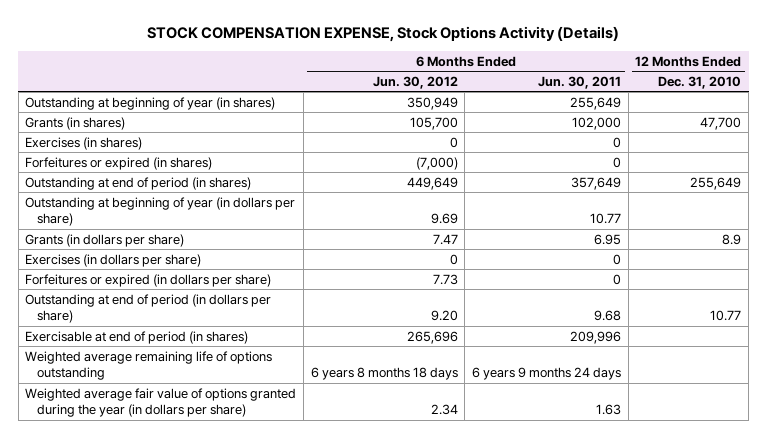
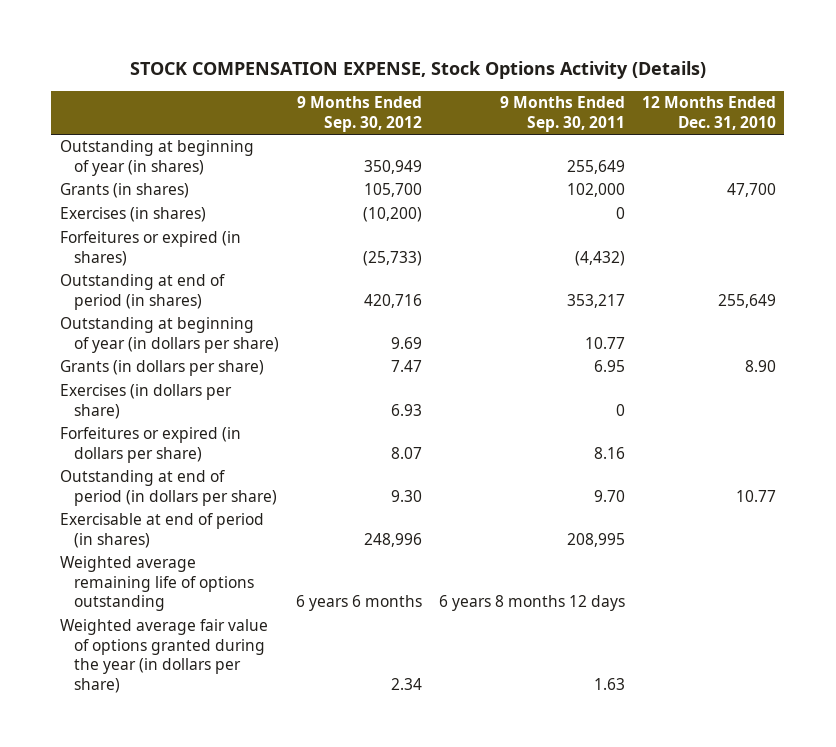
- | 6 Months Ended Jun. 30, 2012 | 6 Months Ended Jun. 30, 2011 | 12 Months Ended Dec. 31, 2010
+ | 9 Months Ended Sep. 30, 2012 | 9 Months Ended Sep. 30, 2011 | 12 Months Ended Dec. 31, 2010
- Grants (in dollars per share) | 7.47 | 6.95 | 8.9
+ Grants (in dollars per share) | 7.47 | 6.95 | 8.90

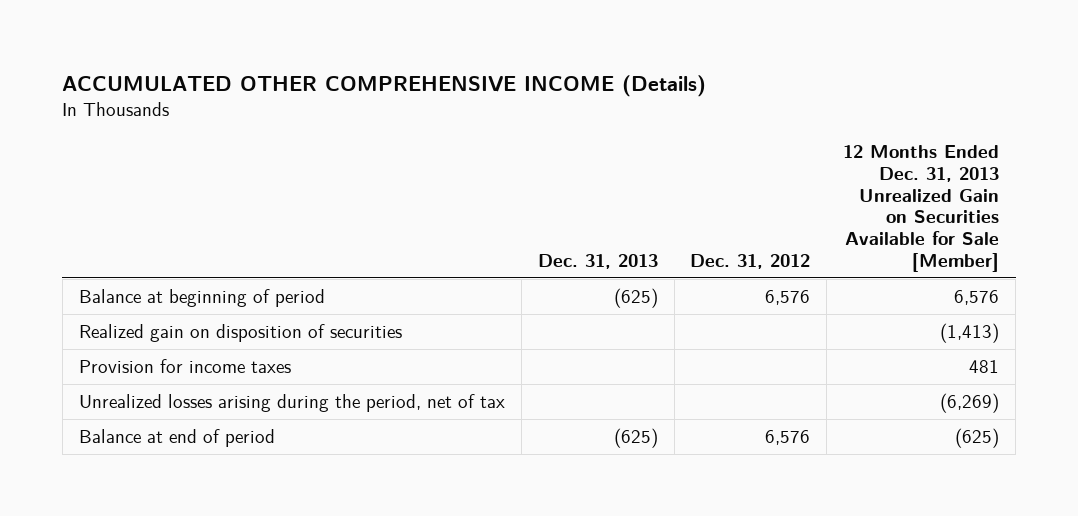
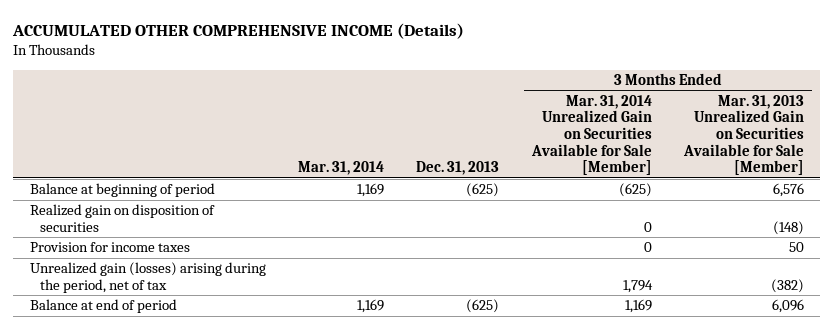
- | Dec. 31, 2013 | Dec. 31, 2012 | 12 Months Ended Dec. 31, 2013 Unrealized Gain on Securities Available for Sale [Member]
+ | Mar. 31, 2014 | Dec. 31, 2013 | 3 Months Ended Mar. 31, 2014 Unrealized Gain on Securities Available for Sale [Member] | 3 Months Ended Mar. 31, 2013 Unrealized Gain on Securities Available for Sale [Member]
- Unrealized losses arising during the period, net of tax | | | (6,269)
+ Unrealized gain (losses) arising during the period, net of tax | | | 1,794 | (382)

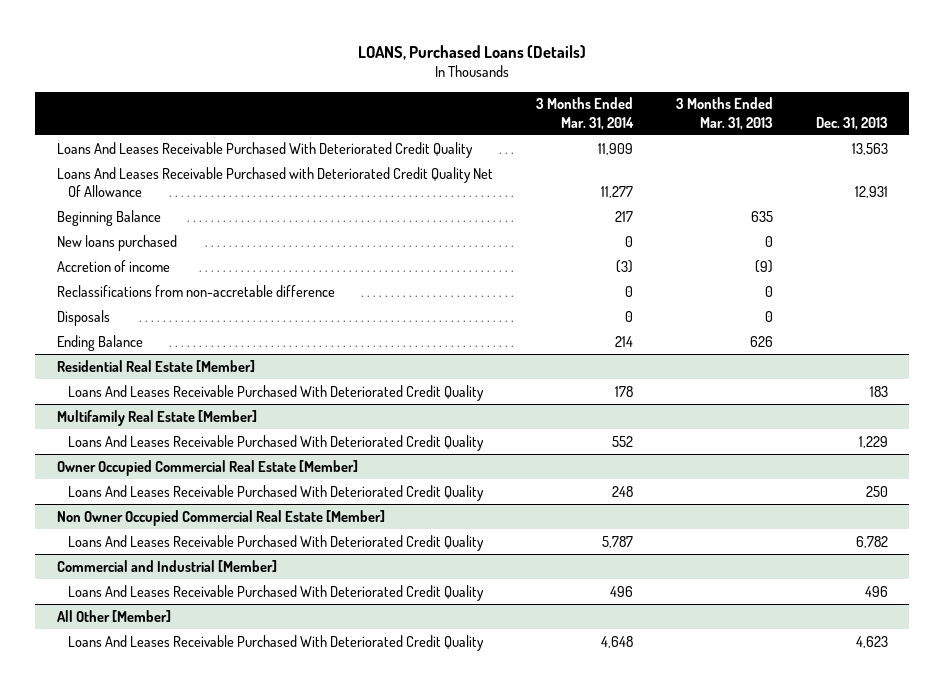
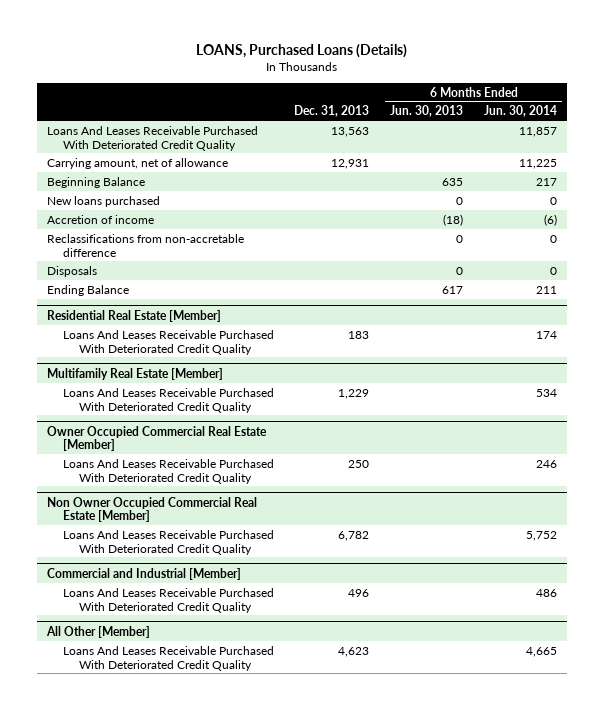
- | 3 Months Ended Mar. 31, 2014 | 3 Months Ended Mar. 31, 2013 | Dec. 31, 2013
+ | Dec. 31, 2013 | 6 Months Ended Jun. 30, 2013 | 6 Months Ended Jun. 30, 2014
- Loans And Leases Receivable Purchased with Deteriorated Credit Quality Net Of Allowance | 11,277 | | 12,931
+ Carrying amount, net of allowance | 12,931 | | 11,225

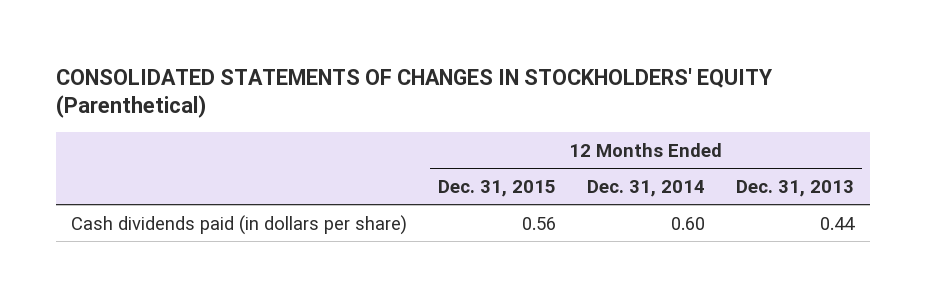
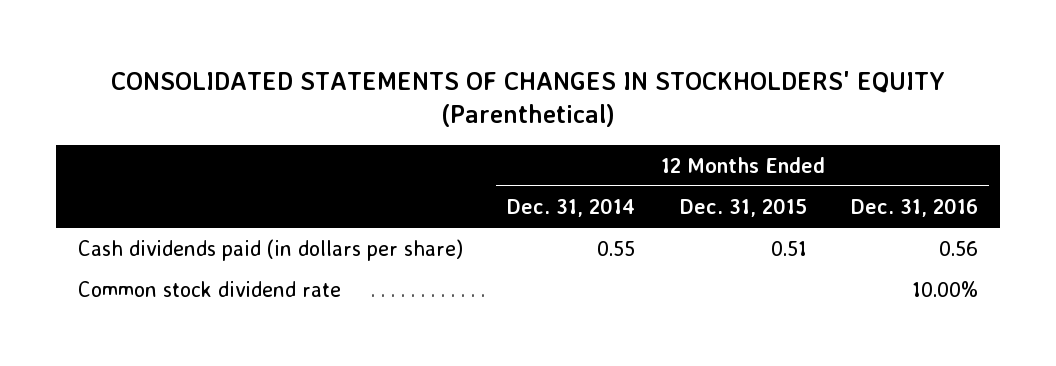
- | 12 Months Ended Dec. 31, 2015 | 12 Months Ended Dec. 31, 2014 | 12 Months Ended Dec. 31, 2013
+ | 12 Months Ended Dec. 31, 2014 | 12 Months Ended Dec. 31, 2015 | 12 Months Ended Dec. 31, 2016
- Cash dividends paid (in dollars per share) | 0.56 | 0.60 | 0.44
+ Cash dividends paid (in dollars per share) | 0.55 | 0.51 | 0.56
+ Common stock dividend rate | | | 10.00%

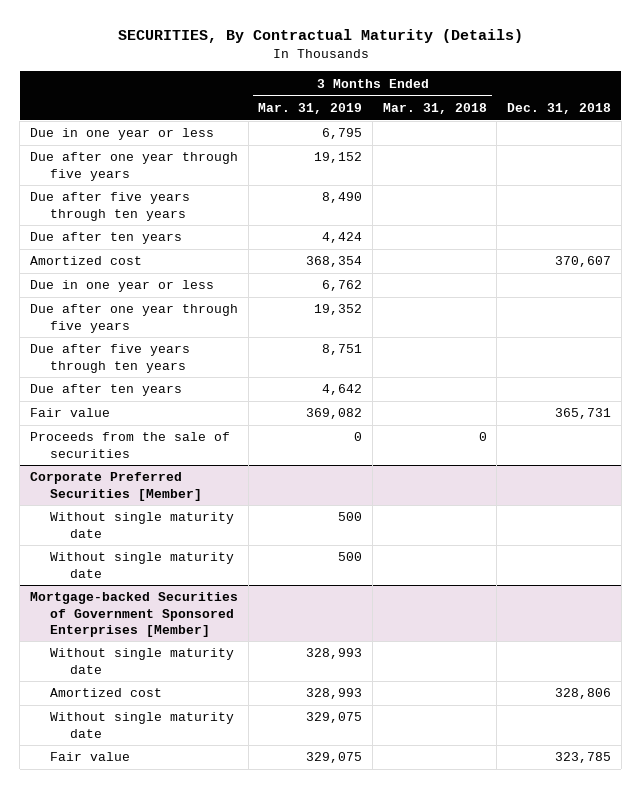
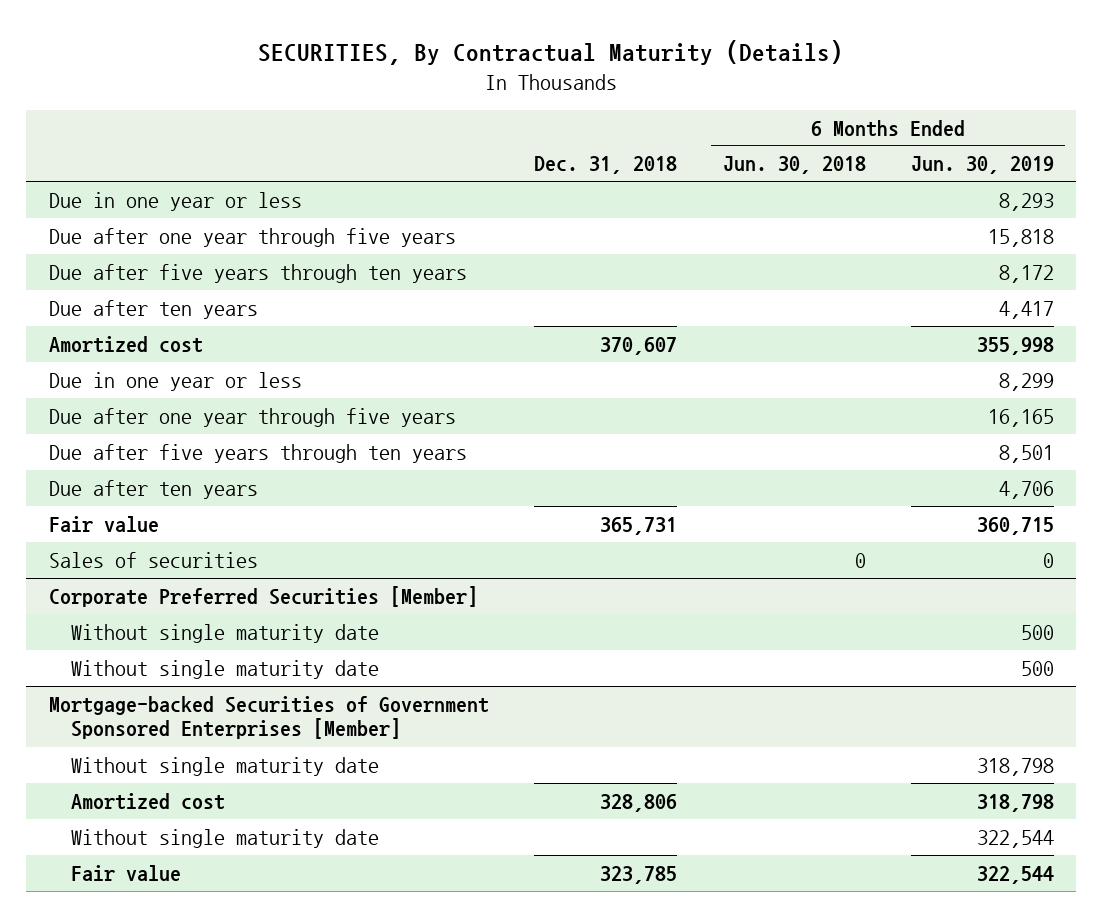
- | 3 Months Ended Mar. 31, 2019 | 3 Months Ended Mar. 31, 2018 | Dec. 31, 2018
+ | Dec. 31, 2018 | 6 Months Ended Jun. 30, 2018 | 6 Months Ended Jun. 30, 2019
- Proceeds from the sale of securities | 0 | 0 |
+ Sales of securities | | 0 | 0

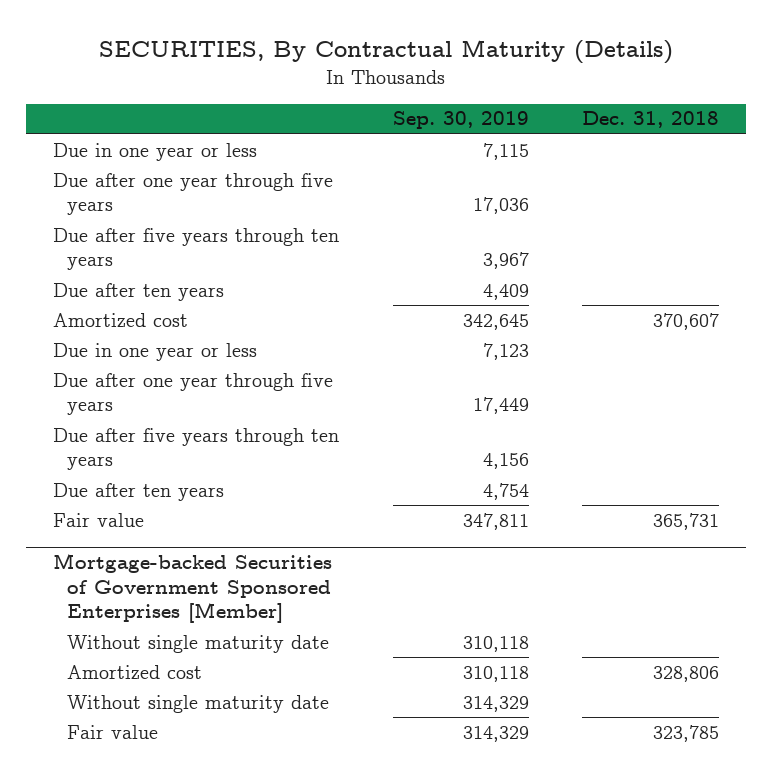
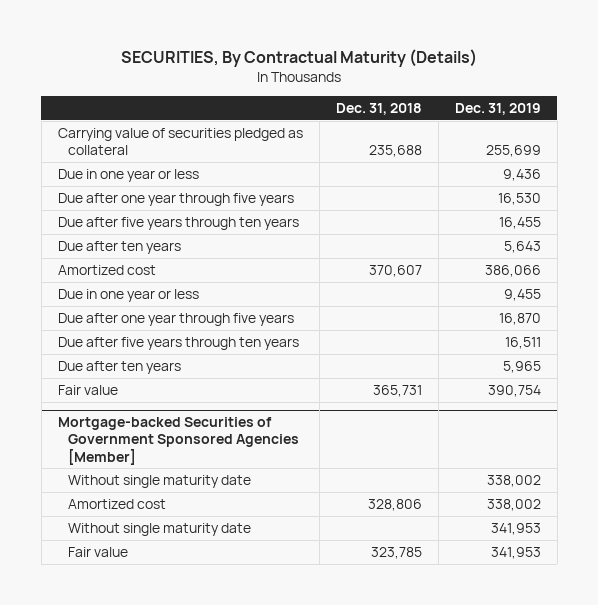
- | Sep. 30, 2019 | Dec. 31, 2018
+ | Dec. 31, 2018 | Dec. 31, 2019
+ Carrying value of securities pledged as collateral | 235,688 | 255,699
- Mortgage-backed Securities of Government Sponsored Enterprises [Member]
+ Mortgage-backed Securities of Government Sponsored Agencies [Member]

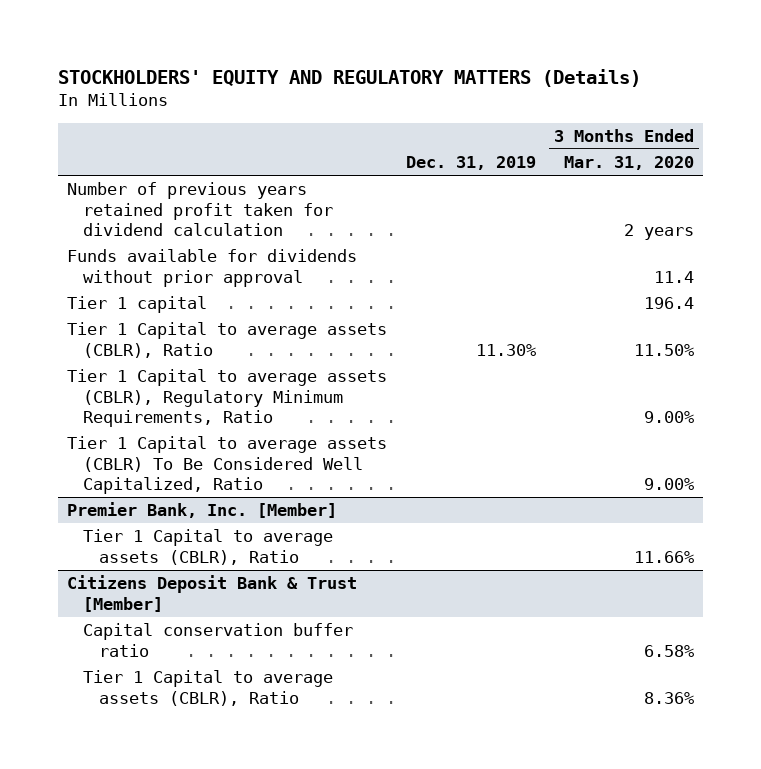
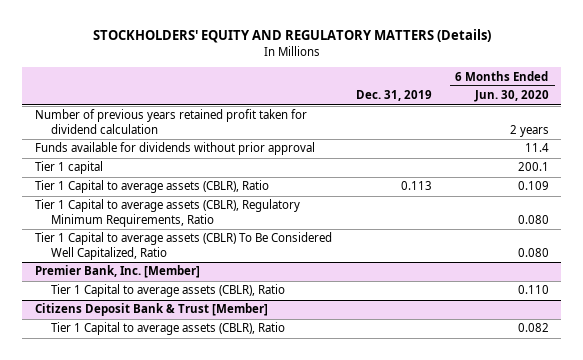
- | Dec. 31, 2019 | 3 Months Ended Mar. 31, 2020
+ | Dec. 31, 2019 | 6 Months Ended Jun. 30, 2020
- Tier 1 Capital to average assets (CBLR), Ratio | 11.30% | 11.50%
+ Tier 1 Capital to average assets (CBLR), Ratio | 0.113 | 0.109
@ Citizens Deposit Bank & Trust [Member]
- Capital conservation buffer ratio | | 6.58%

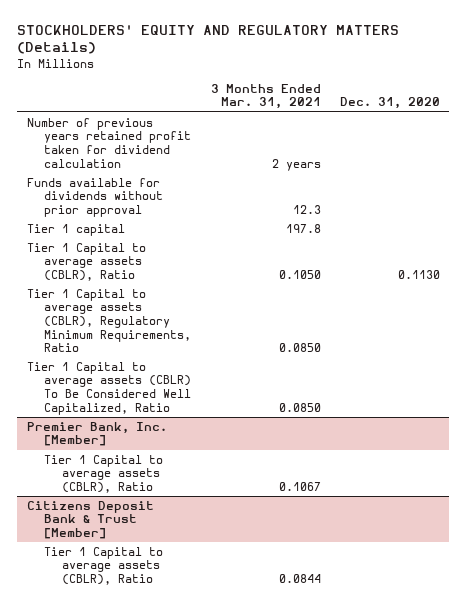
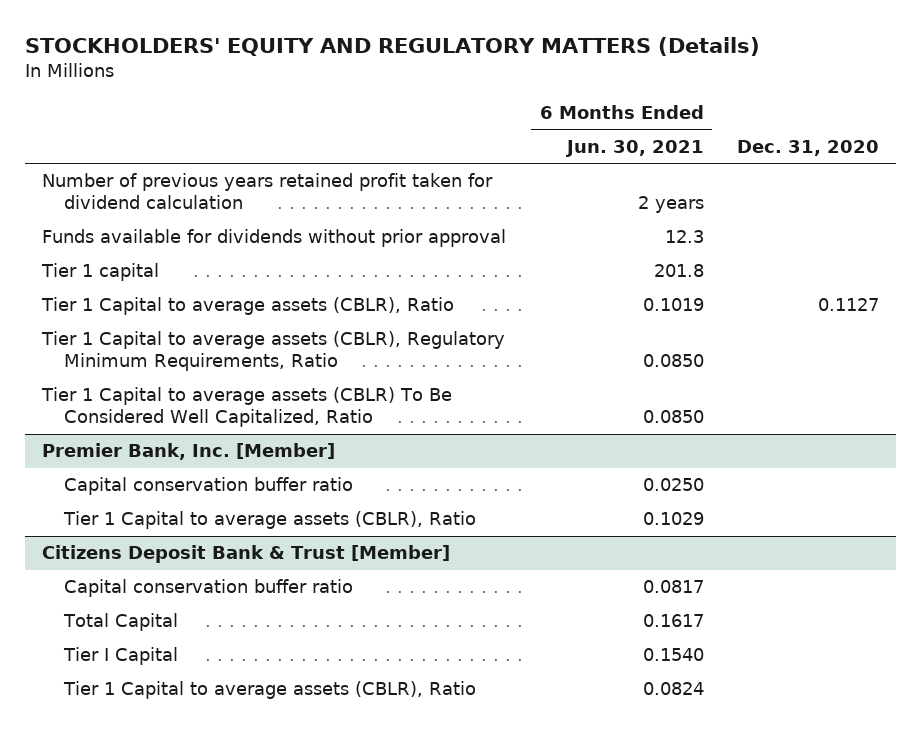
- | 3 Months Ended Mar. 31, 2021 | Dec. 31, 2020
+ | 6 Months Ended Jun. 30, 2021 | Dec. 31, 2020
- Tier 1 Capital to average assets (CBLR), Ratio | 0.1050 | 0.1130
+ Tier 1 Capital to average assets (CBLR), Ratio | 0.1019 | 0.1127
@ Premier Bank, Inc. [Member]
+ Capital conservation buffer ratio | 0.0250 |
@ Citizens Deposit Bank & Trust [Member]
+ Capital conservation buffer ratio | 0.0817 |
+ Total Capital | 0.1617 |
+ Tier I Capital | 0.1540 |

